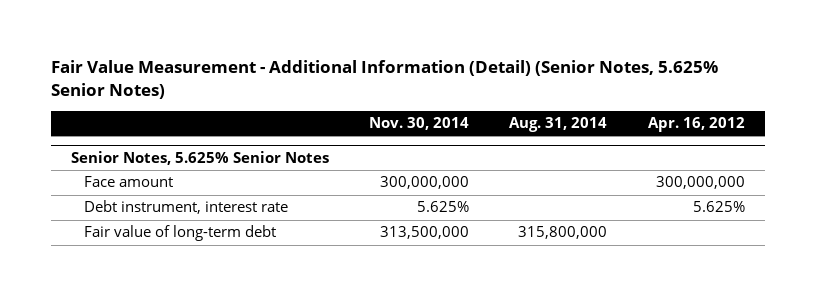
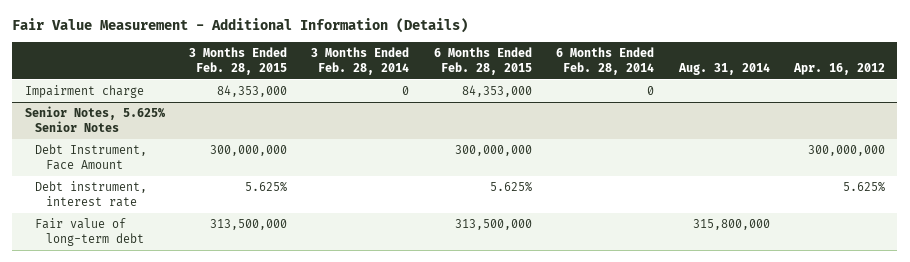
- Fair Value Measurement - Additional Information (Detail) (Senior Notes, 5.625% Senior Notes)
+ Fair Value Measurement - Additional Information (Details)
- | Nov. 30, 2014 | Aug. 31, 2014 | Apr. 16, 2012
+ | 3 Months Ended Feb. 28, 2015 | 3 Months Ended Feb. 28, 2014 | 6 Months Ended Feb. 28, 2015 | 6 Months Ended Feb. 28, 2014 | Aug. 31, 2014 | Apr. 16, 2012
+ Impairment charge | 84,353,000 | 0 | 84,353,000 | 0 | |
@ Senior Notes, 5.625% Senior Notes
- Face amount | 300,000,000 | | 300,000,000
+ Debt Instrument, Face Amount | 300,000,000 | | 300,000,000 | | | 300,000,000

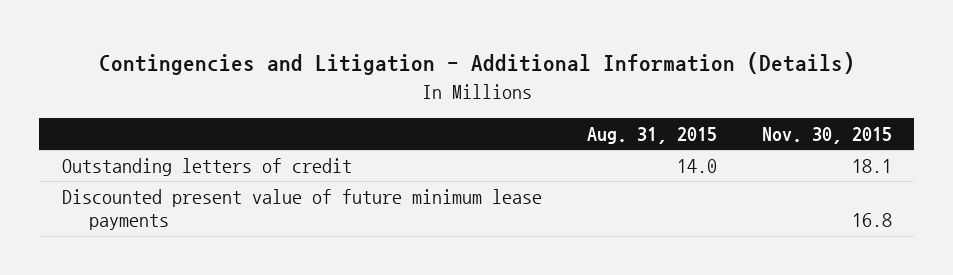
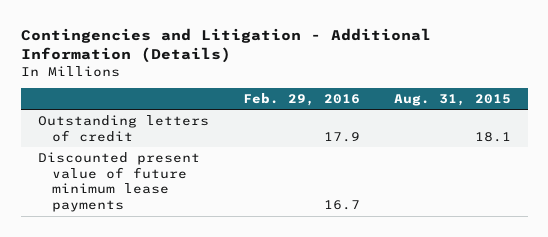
- | Aug. 31, 2015 | Nov. 30, 2015
+ | Feb. 29, 2016 | Aug. 31, 2015
- Outstanding letters of credit | 14.0 | 18.1
+ Outstanding letters of credit | 17.9 | 18.1

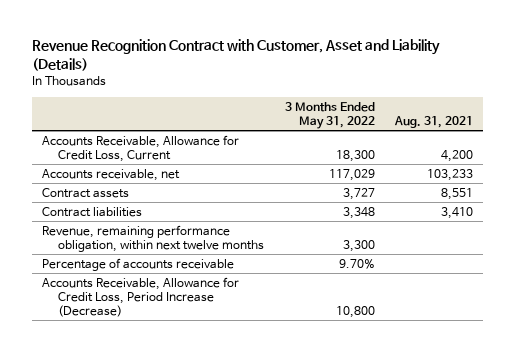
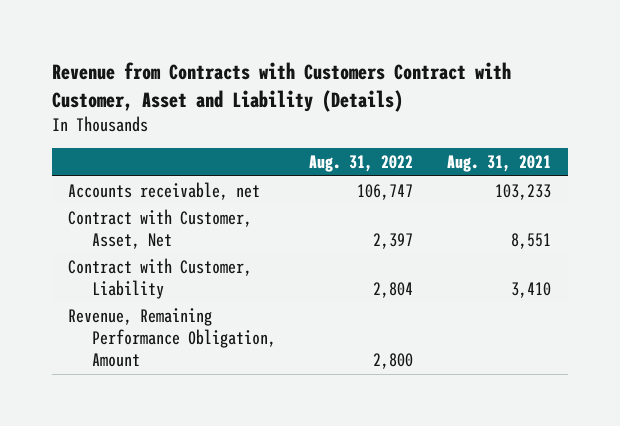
- Revenue Recognition Contract with Customer, Asset and Liability (Details)
+ Revenue from Contracts with Customers Contract with Customer, Asset and Liability (Details)
- | 3 Months Ended May 31, 2022 | Aug. 31, 2021
+ | Aug. 31, 2022 | Aug. 31, 2021
- Accounts Receivable, Allowance for Credit Loss, Current | 18,300 | 4,200
- Contract assets | 3,727 | 8,551
- Contract liabilities | 3,348 | 3,410
- Revenue, remaining performance obligation, within next twelve months | 3,300 |
- Percentage of accounts receivable | 9.70% |
- Accounts Receivable, Allowance for Credit Loss, Period Increase (Decrease) | 10,800 |
+ Contract with Customer, Asset, Net | 2,397 | 8,551
+ Contract with Customer, Liability | 2,804 | 3,410
+ Revenue, Remaining Performance Obligation, Amount | 2,800 |

